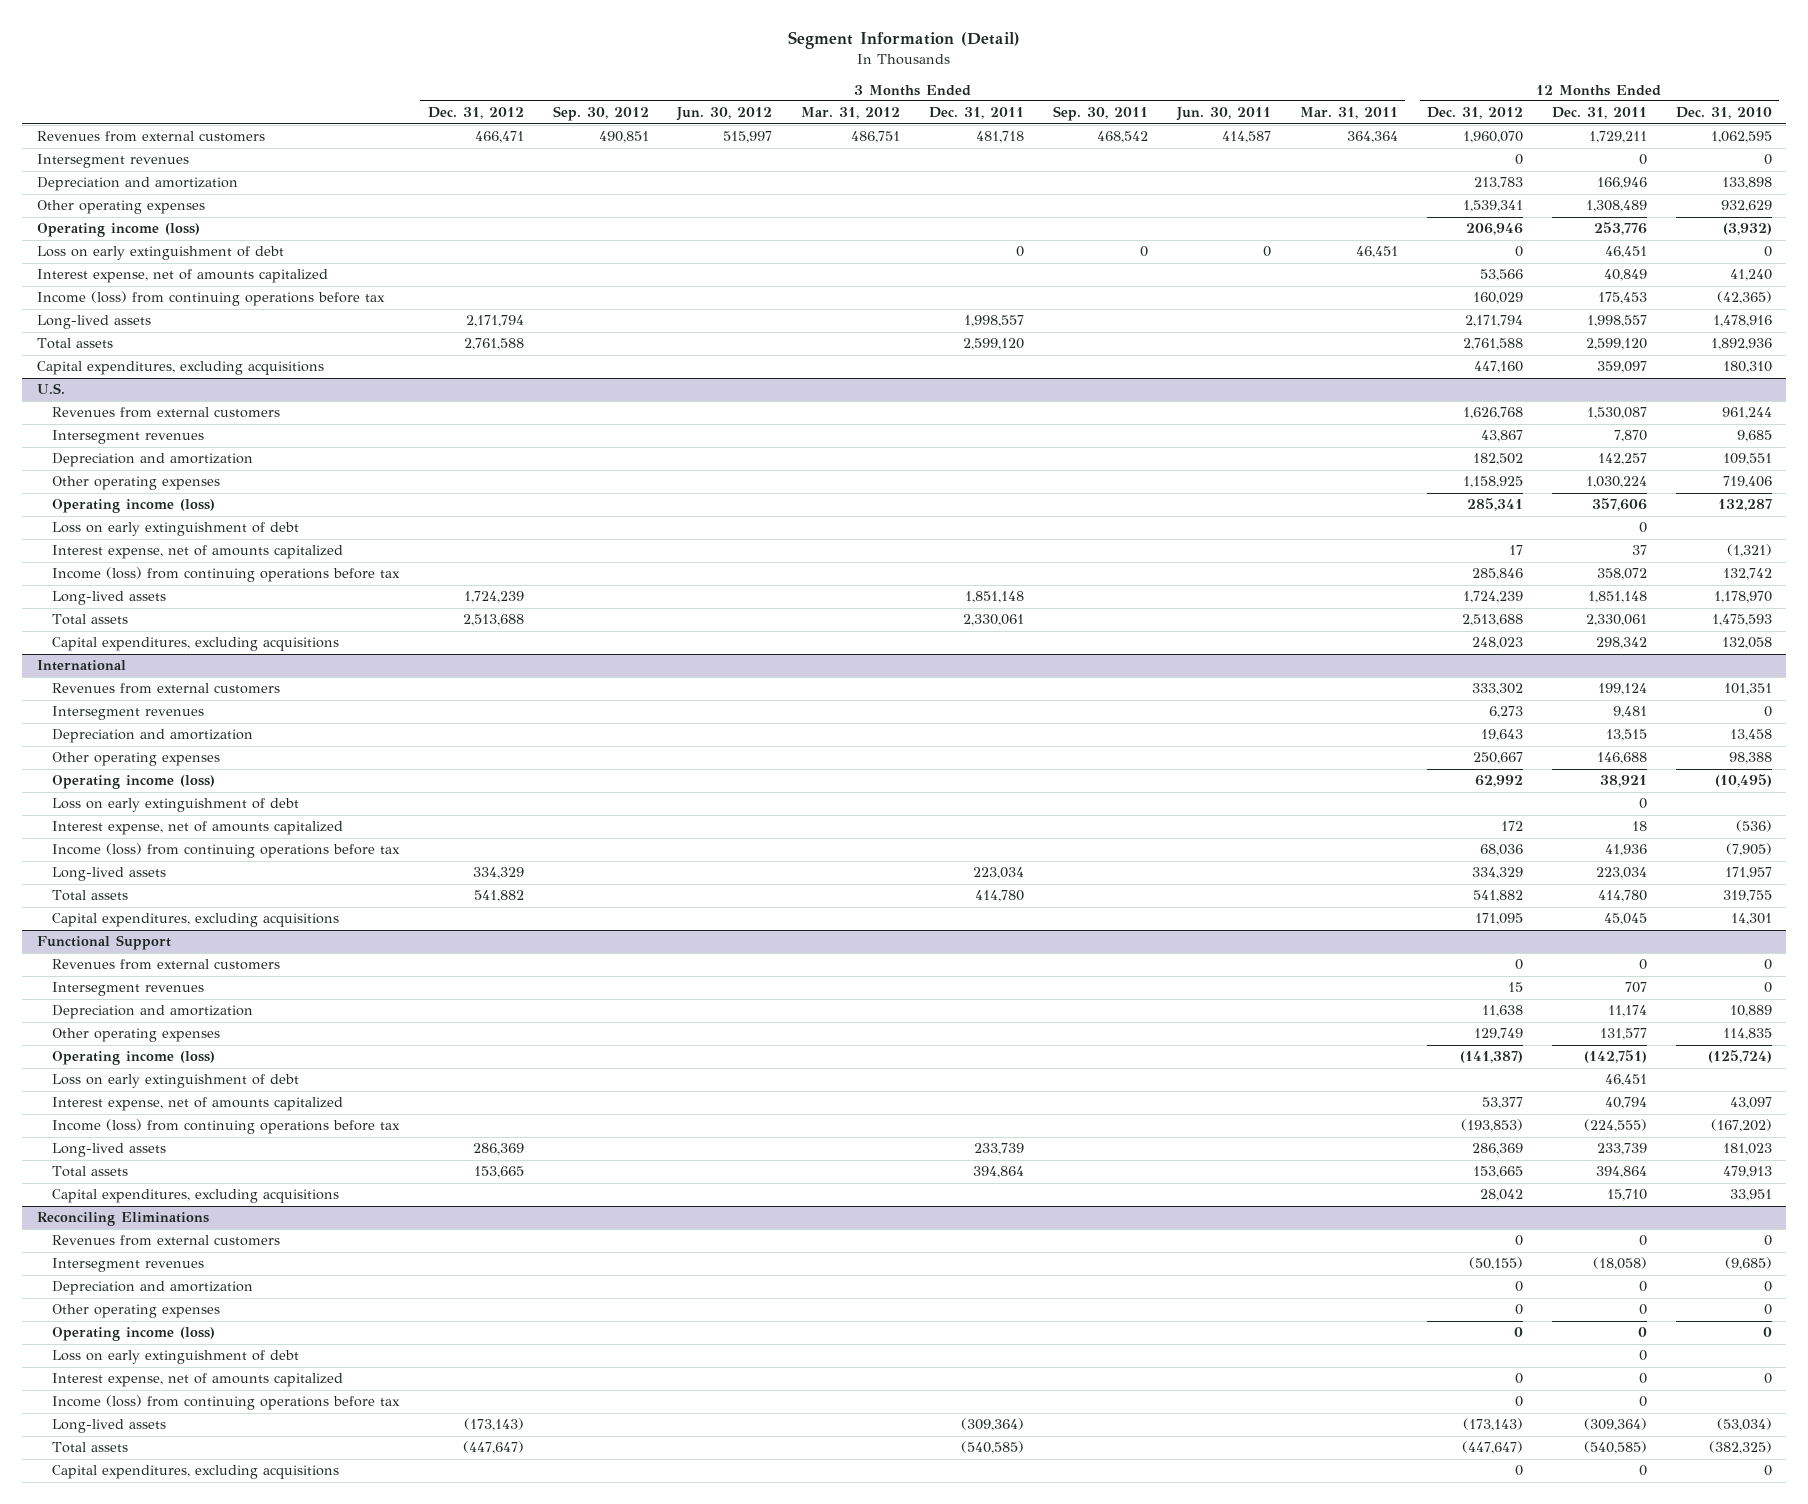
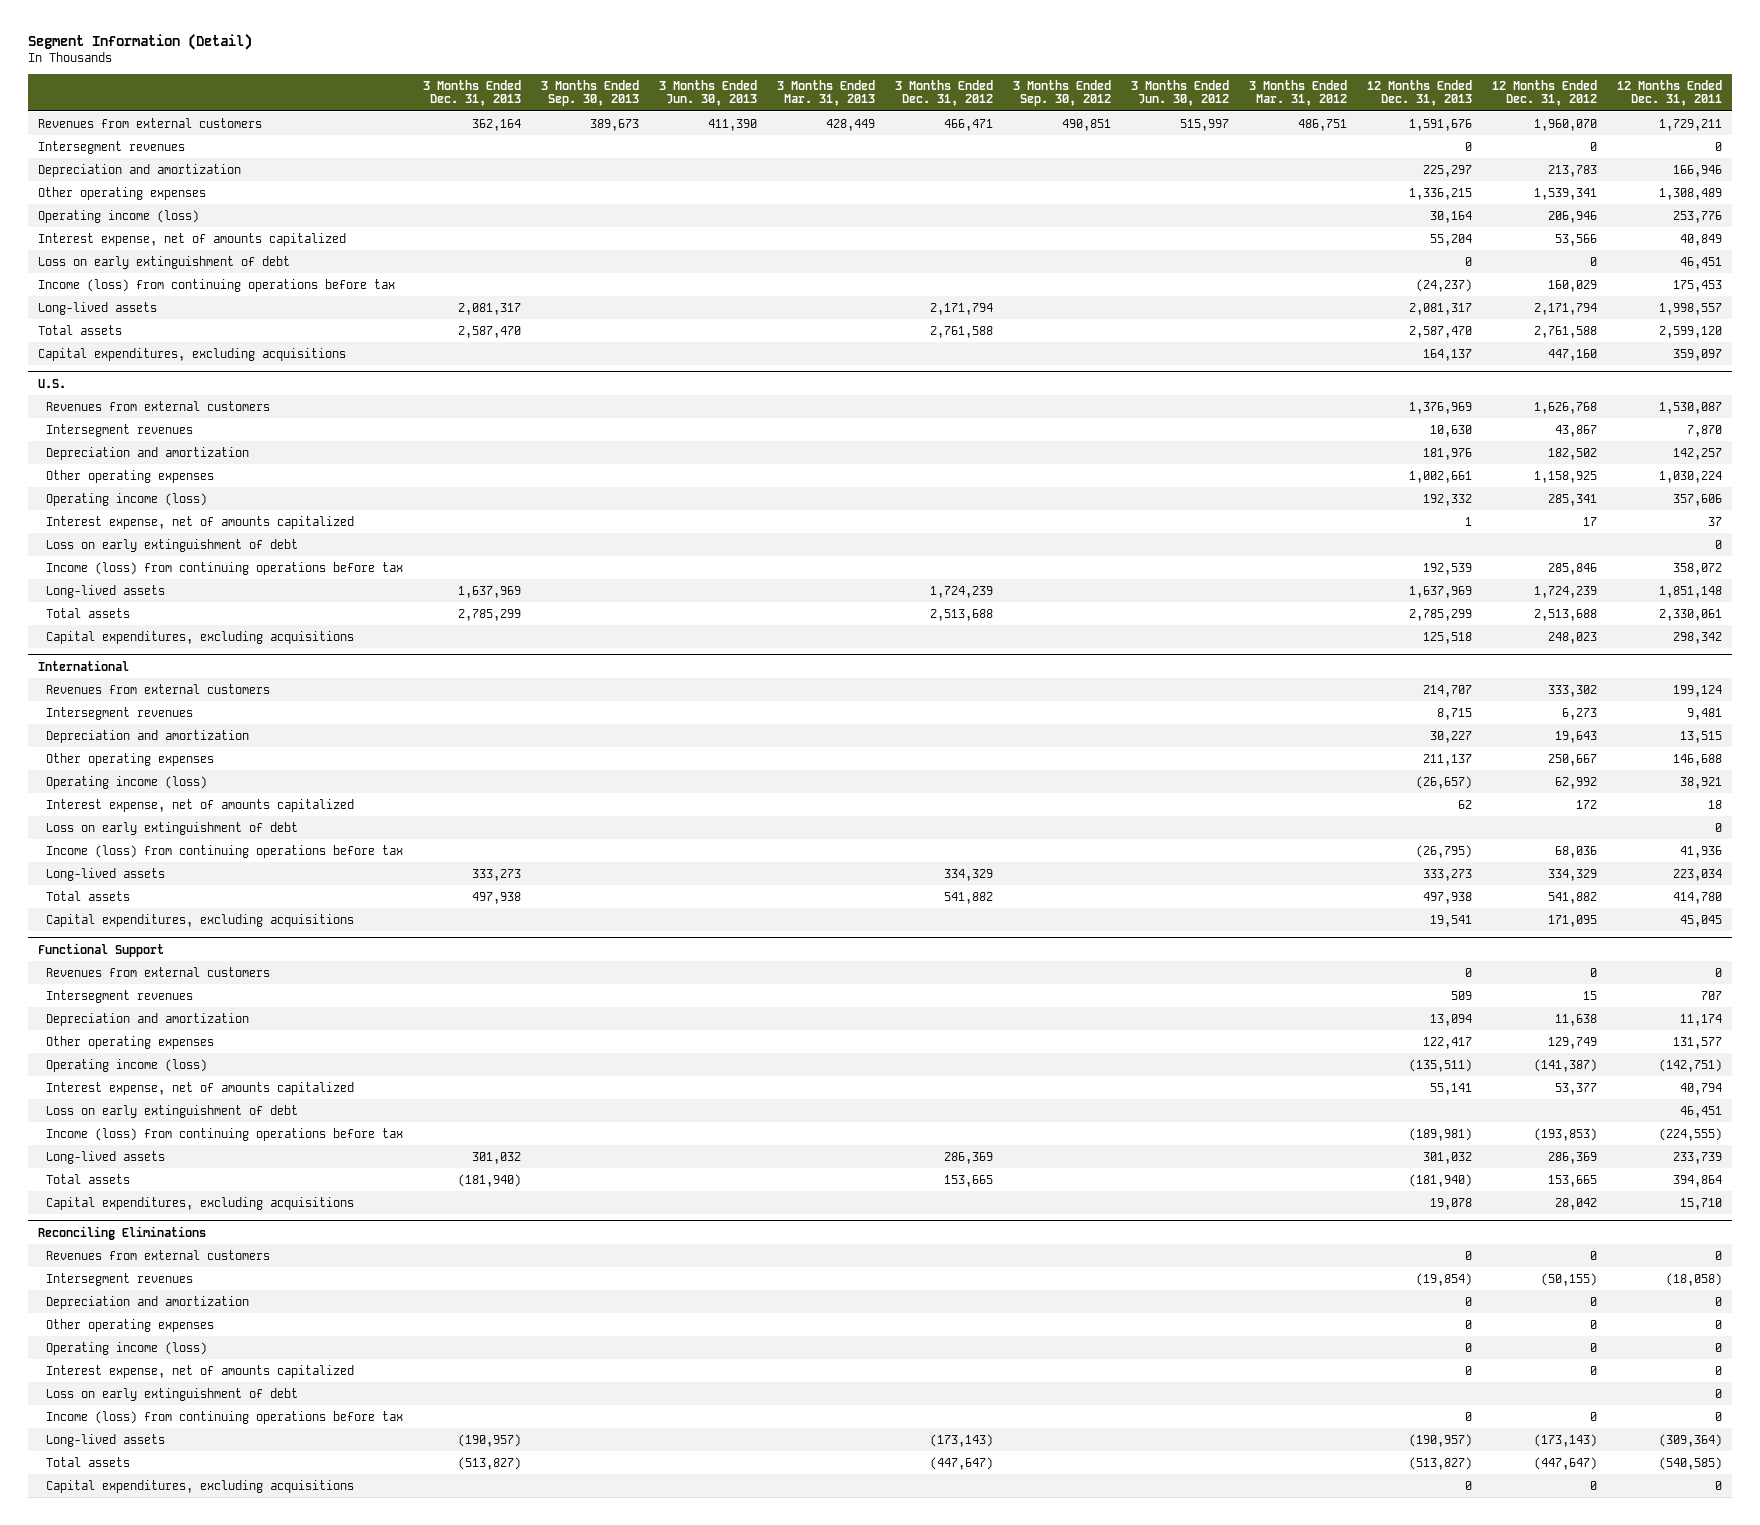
- | 3 Months Ended Dec. 31, 2012 | 3 Months Ended Sep. 30, 2012 | 3 Months Ended Jun. 30, 2012 | 3 Months Ended Mar. 31, 2012 | 3 Months Ended Dec. 31, 2011 | 3 Months Ended Sep. 30, 2011 | 3 Months Ended Jun. 30, 2011 | 3 Months Ended Mar. 31, 2011 | 12 Months Ended Dec. 31, 2012 | 12 Months Ended Dec. 31, 2011 | 12 Months Ended Dec. 31, 2010
+ | 3 Months Ended Dec. 31, 2013 | 3 Months Ended Sep. 30, 2013 | 3 Months Ended Jun. 30, 2013 | 3 Months Ended Mar. 31, 2013 | 3 Months Ended Dec. 31, 2012 | 3 Months Ended Sep. 30, 2012 | 3 Months Ended Jun. 30, 2012 | 3 Months Ended Mar. 31, 2012 | 12 Months Ended Dec. 31, 2013 | 12 Months Ended Dec. 31, 2012 | 12 Months Ended Dec. 31, 2011
moved down: Loss on early extinguishment of debt | | | | | | | | | 0 | 0 | 46,451
@ U.S.
moved down: Loss on early extinguishment of debt | | | | | | | | | | | 0
@ International
moved down: Loss on early extinguishment of debt | | | | | | | | | | | 0
@ Functional Support
moved down: Loss on early extinguishment of debt | | | | | | | | | | | 46,451
@ Reconciling Eliminations
moved down: Loss on early extinguishment of debt | | | | | | | | | | | 0

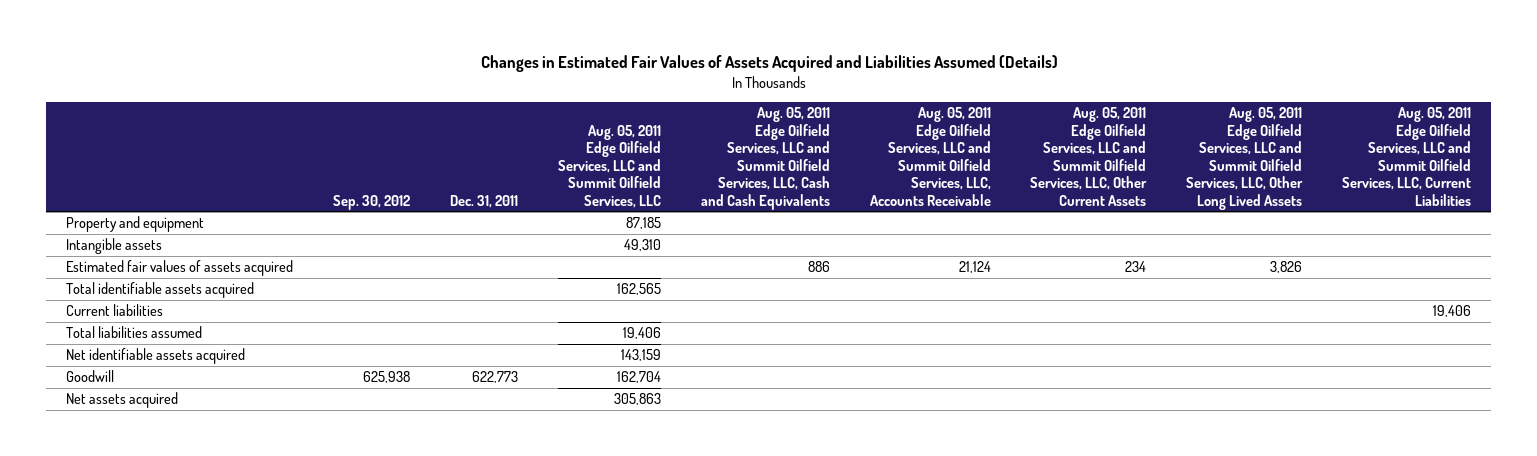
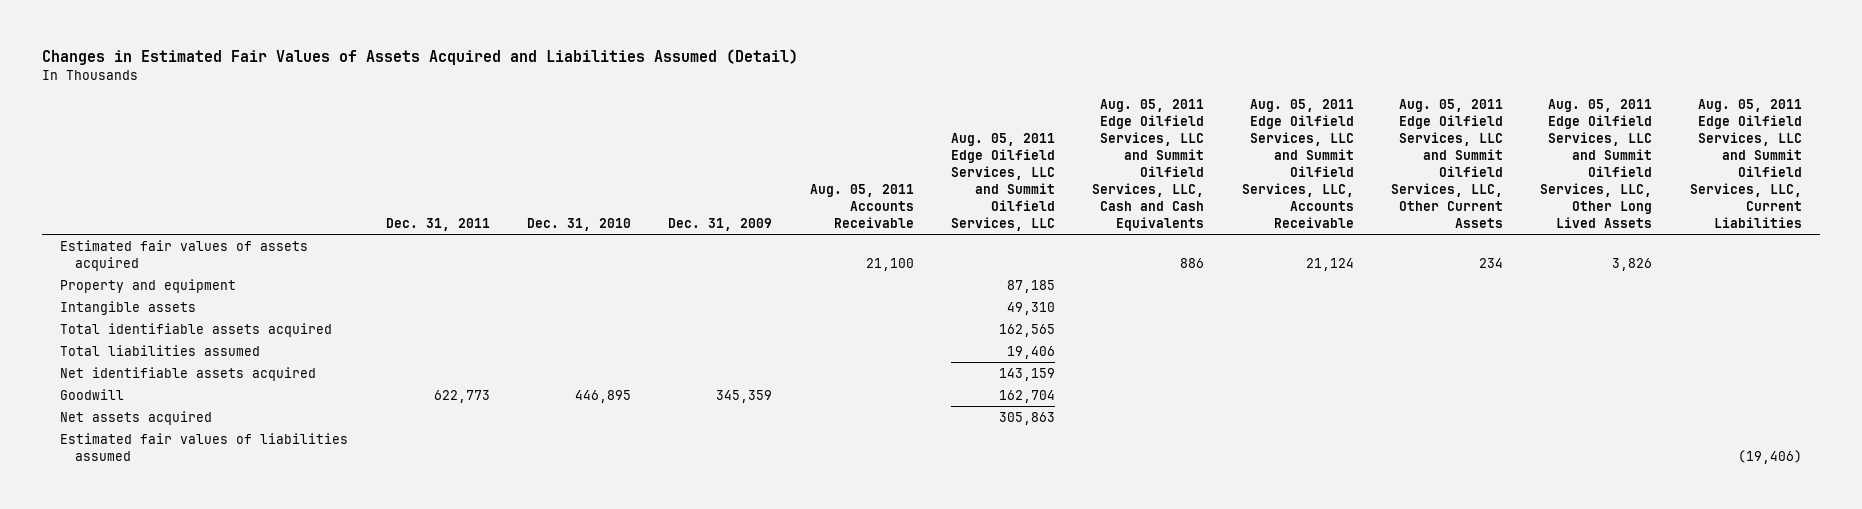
- Changes in Estimated Fair Values of Assets Acquired and Liabilities Assumed (Details)
+ Changes in Estimated Fair Values of Assets Acquired and Liabilities Assumed (Detail)
- | Sep. 30, 2012 | Dec. 31, 2011 | Aug. 05, 2011 Edge Oilfield Services, LLC and Summit Oilfield Services, LLC | Aug. 05, 2011 Edge Oilfield Services, LLC and Summit Oilfield Services, LLC, Cash and Cash Equivalents | Aug. 05, 2011 Edge Oilfield Services, LLC and Summit Oilfield Services, LLC, Accounts Receivable | Aug. 05, 2011 Edge Oilfield Services, LLC and Summit Oilfield Services, LLC, Other Current Assets | Aug. 05, 2011 Edge Oilfield Services, LLC and Summit Oilfield Services, LLC, Other Long Lived Assets | Aug. 05, 2011 Edge Oilfield Services, LLC and Summit Oilfield Services, LLC, Current Liabilities
+ | Dec. 31, 2011 | Dec. 31, 2010 | Dec. 31, 2009 | Aug. 05, 2011 Accounts Receivable | Aug. 05, 2011 Edge Oilfield Services, LLC and Summit Oilfield Services, LLC | Aug. 05, 2011 Edge Oilfield Services, LLC and Summit Oilfield Services, LLC, Cash and Cash Equivalents | Aug. 05, 2011 Edge Oilfield Services, LLC and Summit Oilfield Services, LLC, Accounts Receivable | Aug. 05, 2011 Edge Oilfield Services, LLC and Summit Oilfield Services, LLC, Other Current Assets | Aug. 05, 2011 Edge Oilfield Services, LLC and Summit Oilfield Services, LLC, Other Long Lived Assets | Aug. 05, 2011 Edge Oilfield Services, LLC and Summit Oilfield Services, LLC, Current Liabilities
moved up: Estimated fair values of assets acquired | | | | 21,100 | | 886 | 21,124 | 234 | 3,826 |
- Current liabilities | | | | | | | | 19,406
+ Estimated fair values of liabilities assumed | | | | | | | | | | (19,406)

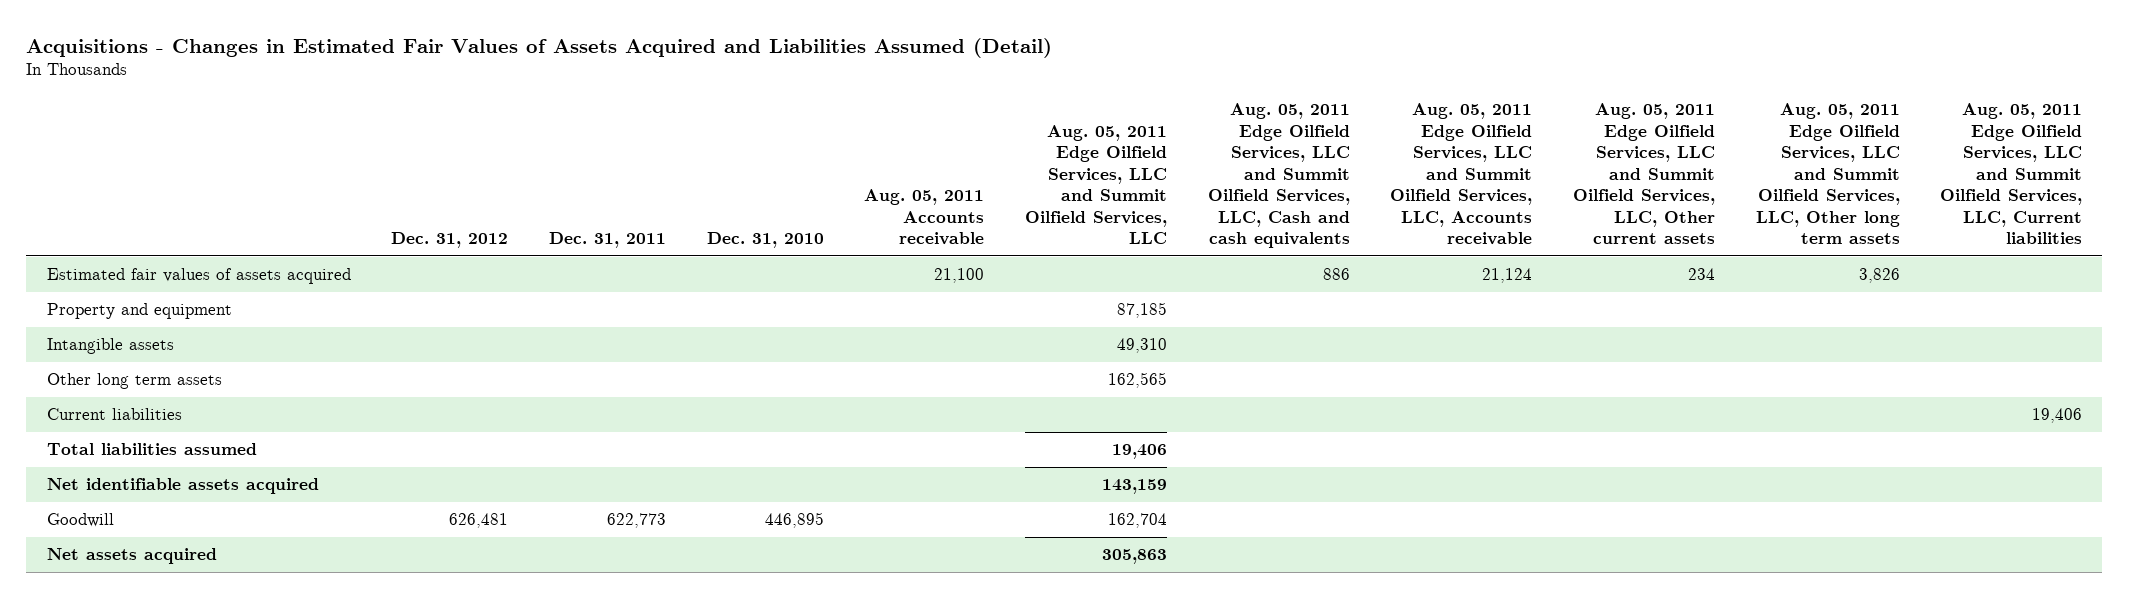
- Changes in Estimated Fair Values of Assets Acquired and Liabilities Assumed (Detail)
+ Acquisitions - Changes in Estimated Fair Values of Assets Acquired and Liabilities Assumed (Detail)
- | Dec. 31, 2011 | Dec. 31, 2010 | Dec. 31, 2009 | Aug. 05, 2011 Accounts Receivable | Aug. 05, 2011 Edge Oilfield Services, LLC and Summit Oilfield Services, LLC | Aug. 05, 2011 Edge Oilfield Services, LLC and Summit Oilfield Services, LLC, Cash and Cash Equivalents | Aug. 05, 2011 Edge Oilfield Services, LLC and Summit Oilfield Services, LLC, Accounts Receivable | Aug. 05, 2011 Edge Oilfield Services, LLC and Summit Oilfield Services, LLC, Other Current Assets | Aug. 05, 2011 Edge Oilfield Services, LLC and Summit Oilfield Services, LLC, Other Long Lived Assets | Aug. 05, 2011 Edge Oilfield Services, LLC and Summit Oilfield Services, LLC, Current Liabilities
+ | Dec. 31, 2012 | Dec. 31, 2011 | Dec. 31, 2010 | Aug. 05, 2011 Accounts receivable | Aug. 05, 2011 Edge Oilfield Services, LLC and Summit Oilfield Services, LLC | Aug. 05, 2011 Edge Oilfield Services, LLC and Summit Oilfield Services, LLC, Cash and cash equivalents | Aug. 05, 2011 Edge Oilfield Services, LLC and Summit Oilfield Services, LLC, Accounts receivable | Aug. 05, 2011 Edge Oilfield Services, LLC and Summit Oilfield Services, LLC, Other current assets | Aug. 05, 2011 Edge Oilfield Services, LLC and Summit Oilfield Services, LLC, Other long term assets | Aug. 05, 2011 Edge Oilfield Services, LLC and Summit Oilfield Services, LLC, Current liabilities
- Total identifiable assets acquired | | | | | 162,565 | | | | |
+ Other long term assets | | | | | 162,565 | | | | |
+ Current liabilities | | | | | | | | | | 19,406
- Estimated fair values of liabilities assumed | | | | | | | | | | (19,406)

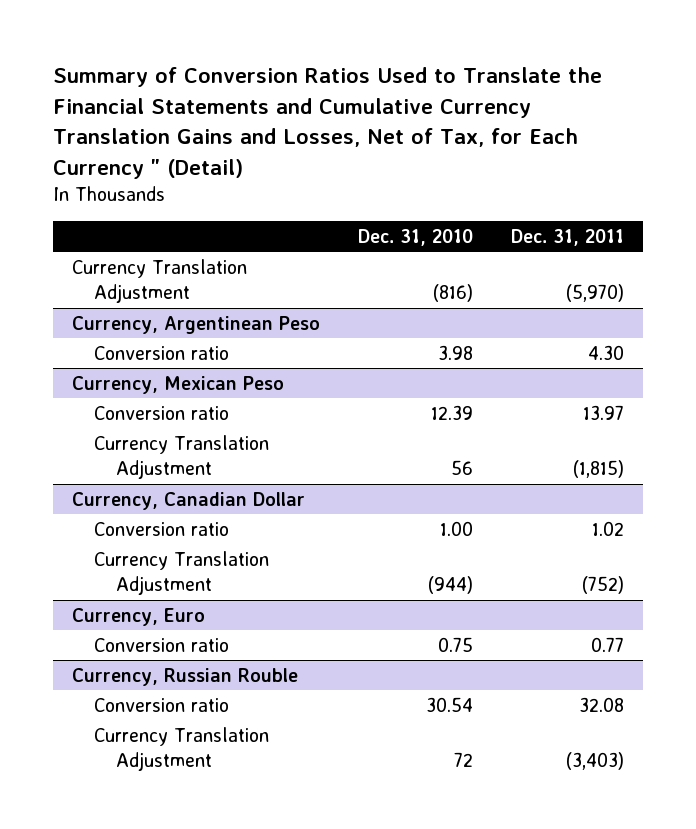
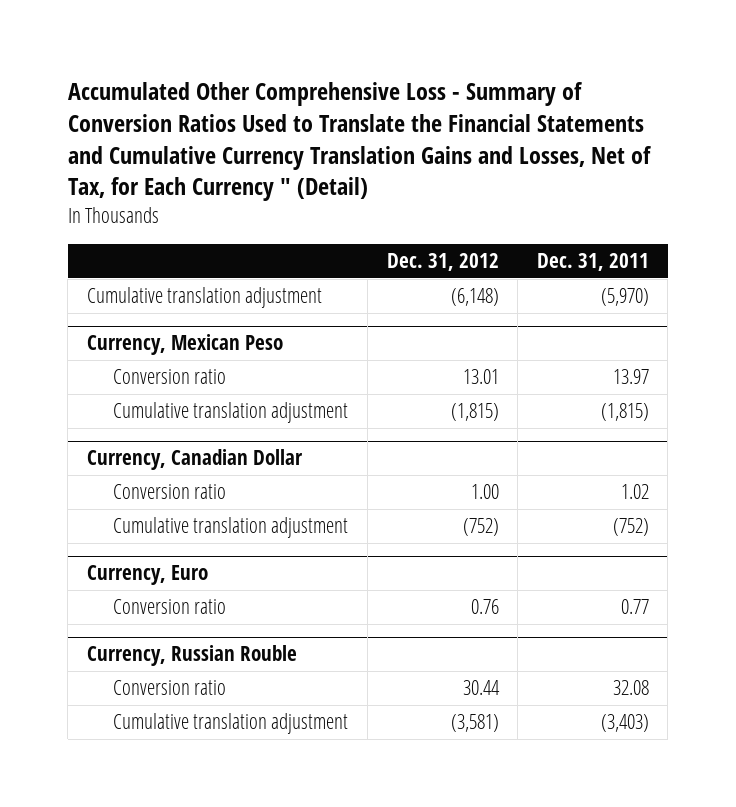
- Summary of Conversion Ratios Used to Translate the Financial Statements and Cumulative Currency Translation Gains and Losses, Net of Tax, for Each Currency " (Detail)
+ Accumulated Other Comprehensive Loss - Summary of Conversion Ratios Used to Translate the Financial Statements and Cumulative Currency Translation Gains and Losses, Net of Tax, for Each Currency " (Detail)
- | Dec. 31, 2010 | Dec. 31, 2011
+ | Dec. 31, 2012 | Dec. 31, 2011
- Currency Translation Adjustment | (816) | (5,970)
- Currency, Argentinean Peso
- Conversion ratio | 3.98 | 4.30
+ Cumulative translation adjustment | (6,148) | (5,970)
@ Currency, Mexican Peso
- Currency Translation Adjustment | 56 | (1,815)
+ Cumulative translation adjustment | (1,815) | (1,815)
@ Currency, Canadian Dollar
- Currency Translation Adjustment | (944) | (752)
+ Cumulative translation adjustment | (752) | (752)
@ Currency, Russian Rouble
- Currency Translation Adjustment | 72 | (3,403)
+ Cumulative translation adjustment | (3,581) | (3,403)

